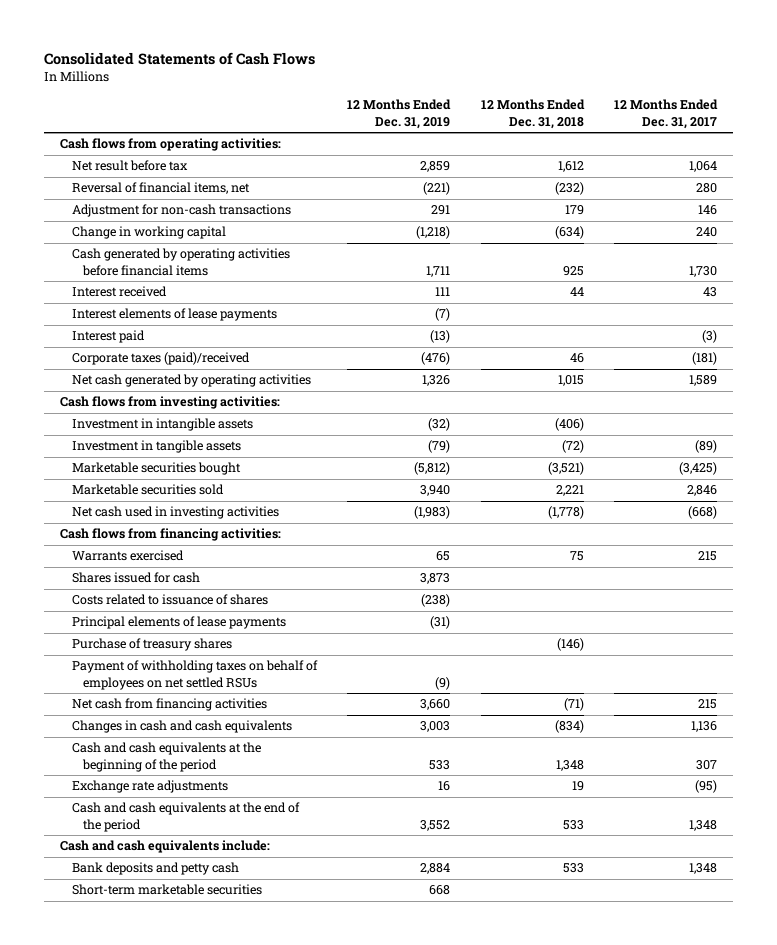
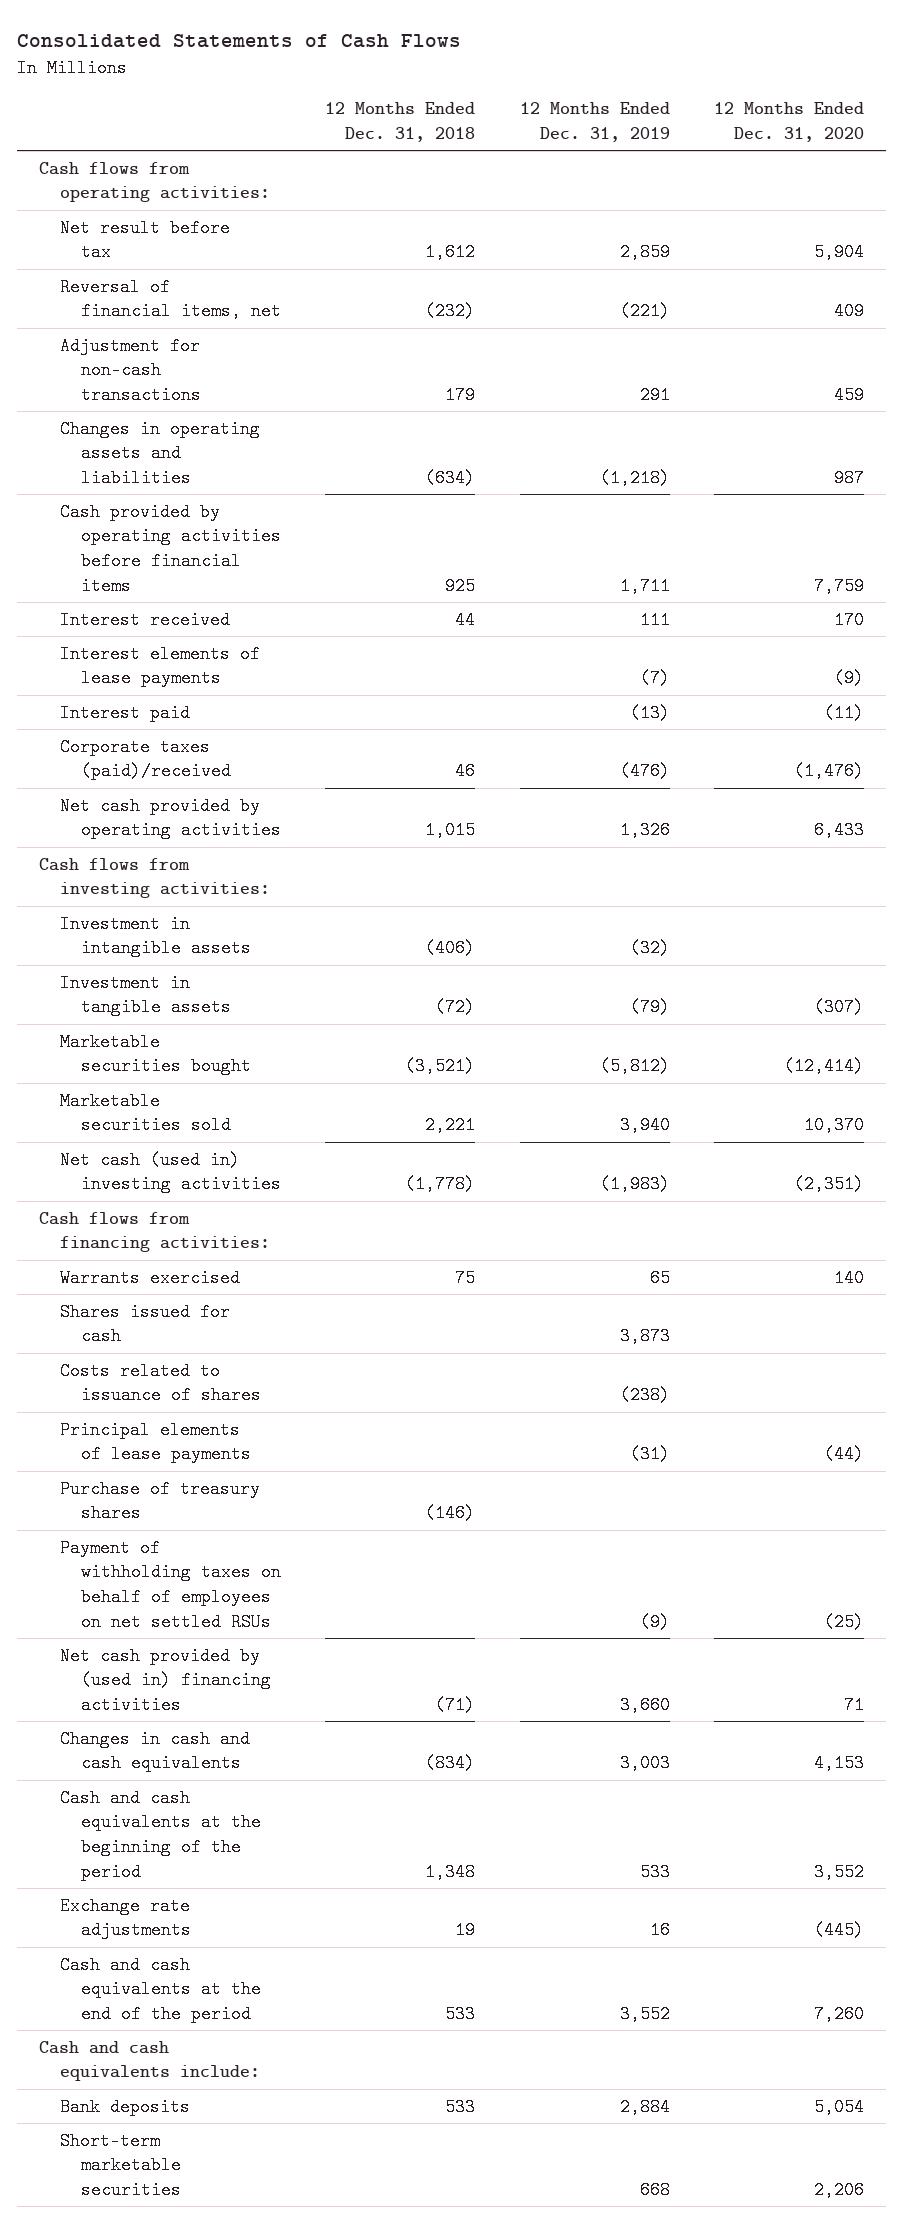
- | 12 Months Ended Dec. 31, 2019 | 12 Months Ended Dec. 31, 2018 | 12 Months Ended Dec. 31, 2017
+ | 12 Months Ended Dec. 31, 2018 | 12 Months Ended Dec. 31, 2019 | 12 Months Ended Dec. 31, 2020
- Change in working capital | (1,218) | (634) | 240
- Cash generated by operating activities before financial items | 1,711 | 925 | 1,730
+ Changes in operating assets and liabilities | (634) | (1,218) | 987
+ Cash provided by operating activities before financial items | 925 | 1,711 | 7,759
- Net cash generated by operating activities | 1,326 | 1,015 | 1,589
+ Net cash provided by operating activities | 1,015 | 1,326 | 6,433
- Net cash used in investing activities | (1,983) | (1,778) | (668)
+ Net cash (used in) investing activities | (1,778) | (1,983) | (2,351)
- Net cash from financing activities | 3,660 | (71) | 215
+ Net cash provided by (used in) financing activities | (71) | 3,660 | 71
- Bank deposits and petty cash | 2,884 | 533 | 1,348
+ Bank deposits | 533 | 2,884 | 5,054

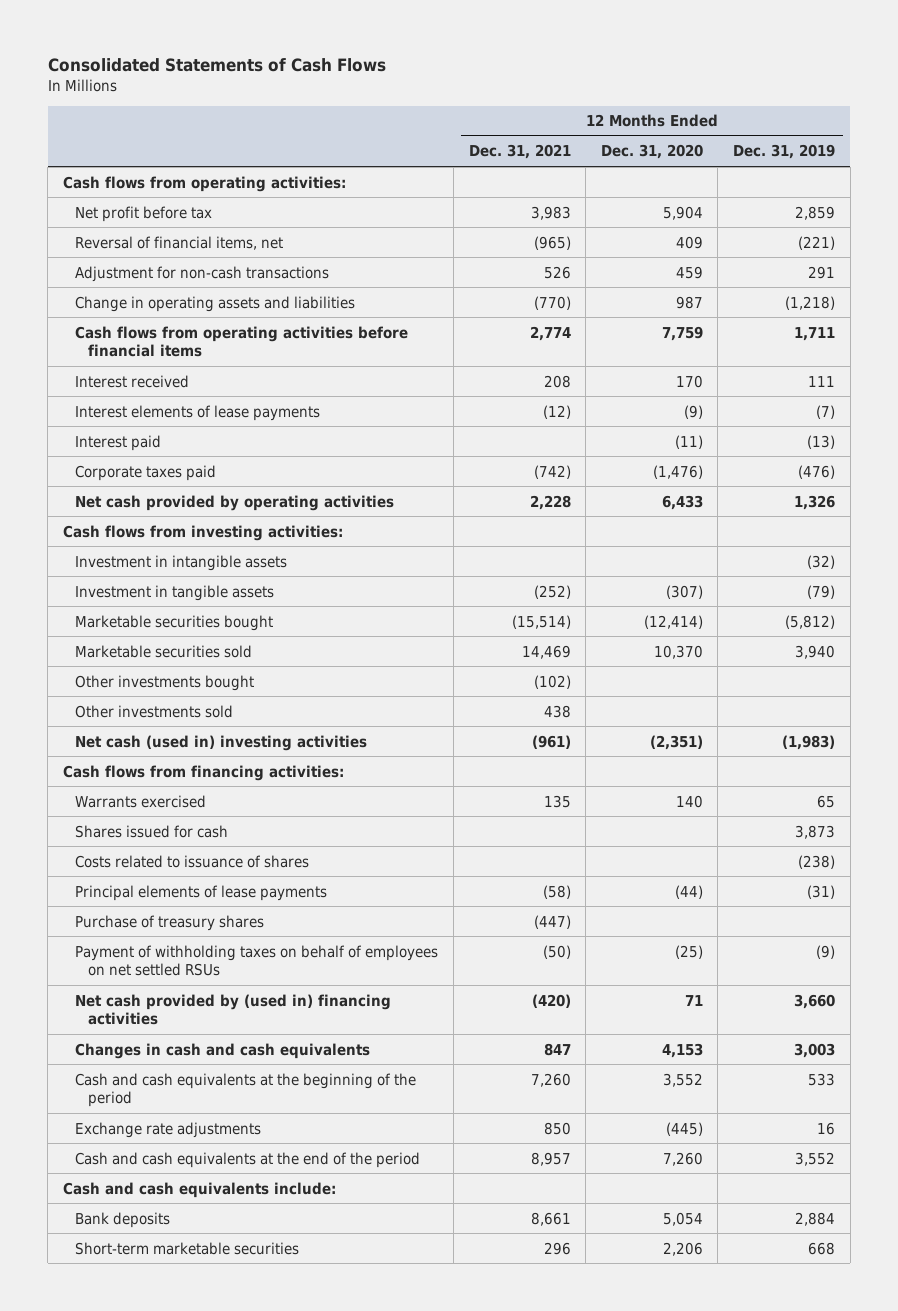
- | 12 Months Ended Dec. 31, 2018 | 12 Months Ended Dec. 31, 2019 | 12 Months Ended Dec. 31, 2020
+ | 12 Months Ended Dec. 31, 2021 | 12 Months Ended Dec. 31, 2020 | 12 Months Ended Dec. 31, 2019
- Net result before tax | 1,612 | 2,859 | 5,904
+ Net profit before tax | 3,983 | 5,904 | 2,859
- Changes in operating assets and liabilities | (634) | (1,218) | 987
- Cash provided by operating activities before financial items | 925 | 1,711 | 7,759
+ Change in operating assets and liabilities | (770) | 987 | (1,218)
+ Cash flows from operating activities before financial items | 2,774 | 7,759 | 1,711
- Corporate taxes (paid)/received | 46 | (476) | (1,476)
+ Corporate taxes paid | (742) | (1,476) | (476)
+ Other investments bought | (102) | |
+ Other investments sold | 438 | |

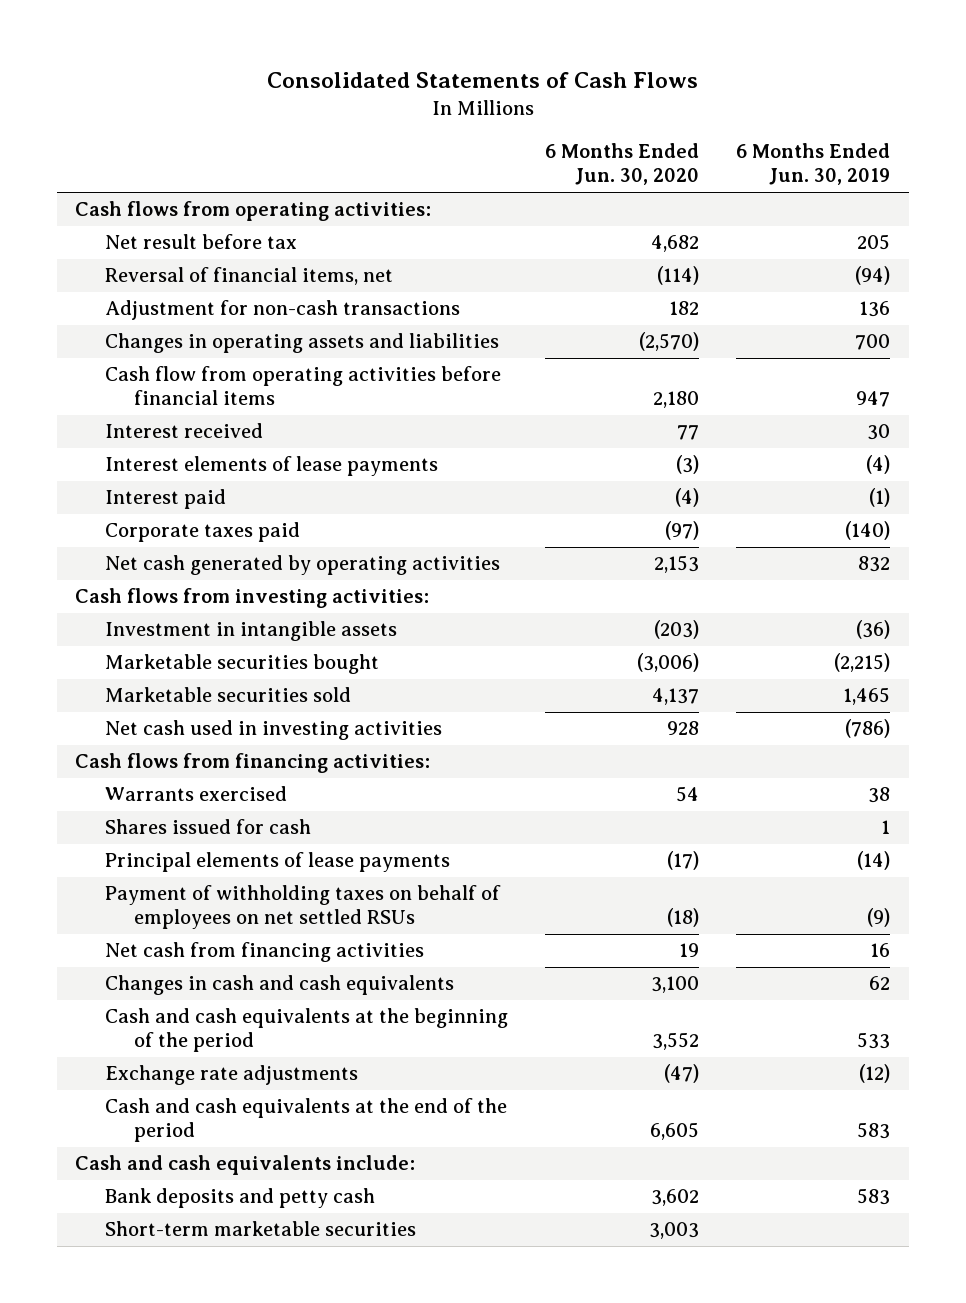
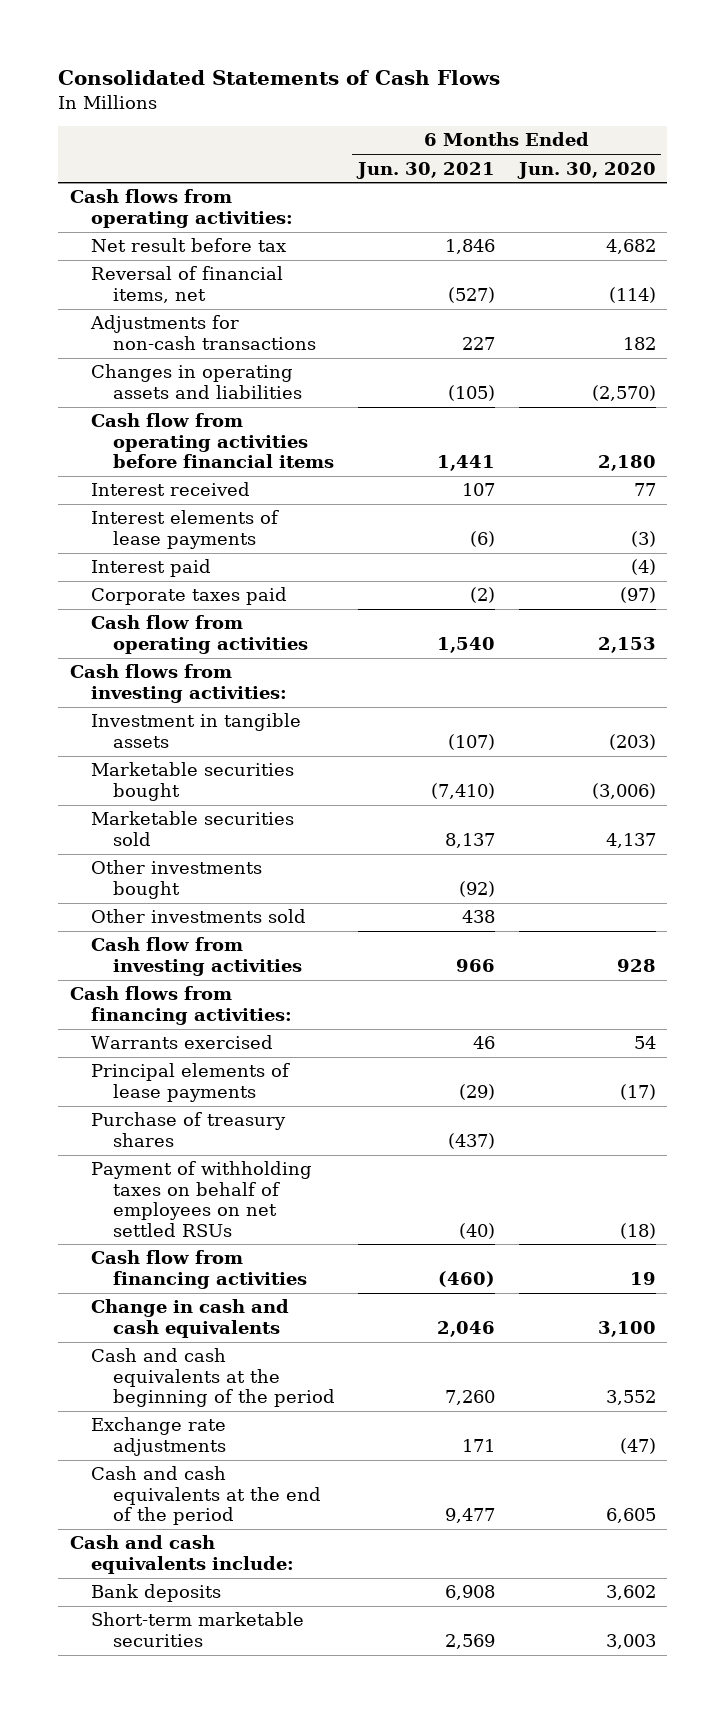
- | 6 Months Ended Jun. 30, 2020 | 6 Months Ended Jun. 30, 2019
+ | 6 Months Ended Jun. 30, 2021 | 6 Months Ended Jun. 30, 2020
- Adjustment for non-cash transactions | 182 | 136
+ Adjustments for non-cash transactions | 227 | 182
- Net cash generated by operating activities | 2,153 | 832
+ Cash flow from operating activities | 1,540 | 2,153
- Investment in intangible assets | (203) | (36)
+ Investment in tangible assets | (107) | (203)
- Net cash used in investing activities | 928 | (786)
+ Other investments bought | (92) |
+ Other investments sold | 438 |
+ Cash flow from investing activities | 966 | 928
- Shares issued for cash | | 1
+ Purchase of treasury shares | (437) |
- Net cash from financing activities | 19 | 16
- Changes in cash and cash equivalents | 3,100 | 62
+ Cash flow from financing activities | (460) | 19
+ Change in cash and cash equivalents | 2,046 | 3,100
- Bank deposits and petty cash | 3,602 | 583
+ Bank deposits | 6,908 | 3,602

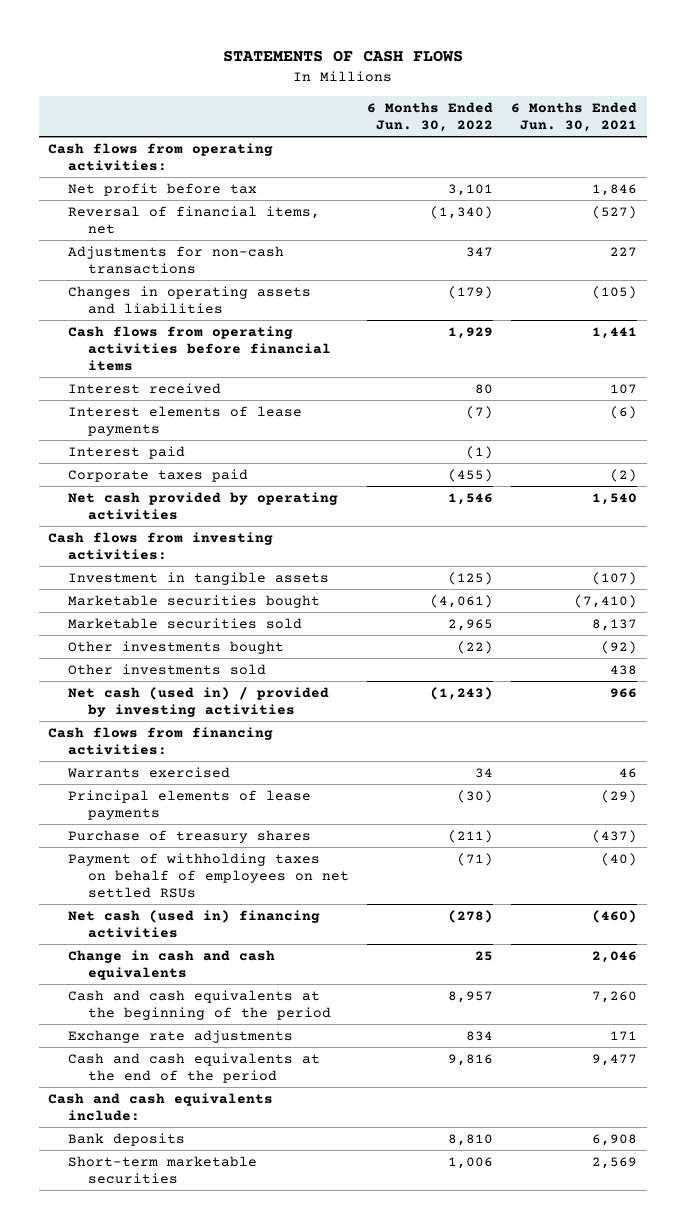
- Consolidated Statements of Cash Flows
+ STATEMENTS OF CASH FLOWS
- | 6 Months Ended Jun. 30, 2021 | 6 Months Ended Jun. 30, 2020
+ | 6 Months Ended Jun. 30, 2022 | 6 Months Ended Jun. 30, 2021
- Net result before tax | 1,846 | 4,682
+ Net profit before tax | 3,101 | 1,846
- Cash flow from operating activities before financial items | 1,441 | 2,180
+ Cash flows from operating activities before financial items | 1,929 | 1,441
- Cash flow from operating activities | 1,540 | 2,153
+ Net cash provided by operating activities | 1,546 | 1,540
- Cash flow from investing activities | 966 | 928
+ Net cash (used in) / provided by investing activities | (1,243) | 966
- Cash flow from financing activities | (460) | 19
+ Net cash (used in) financing activities | (278) | (460)

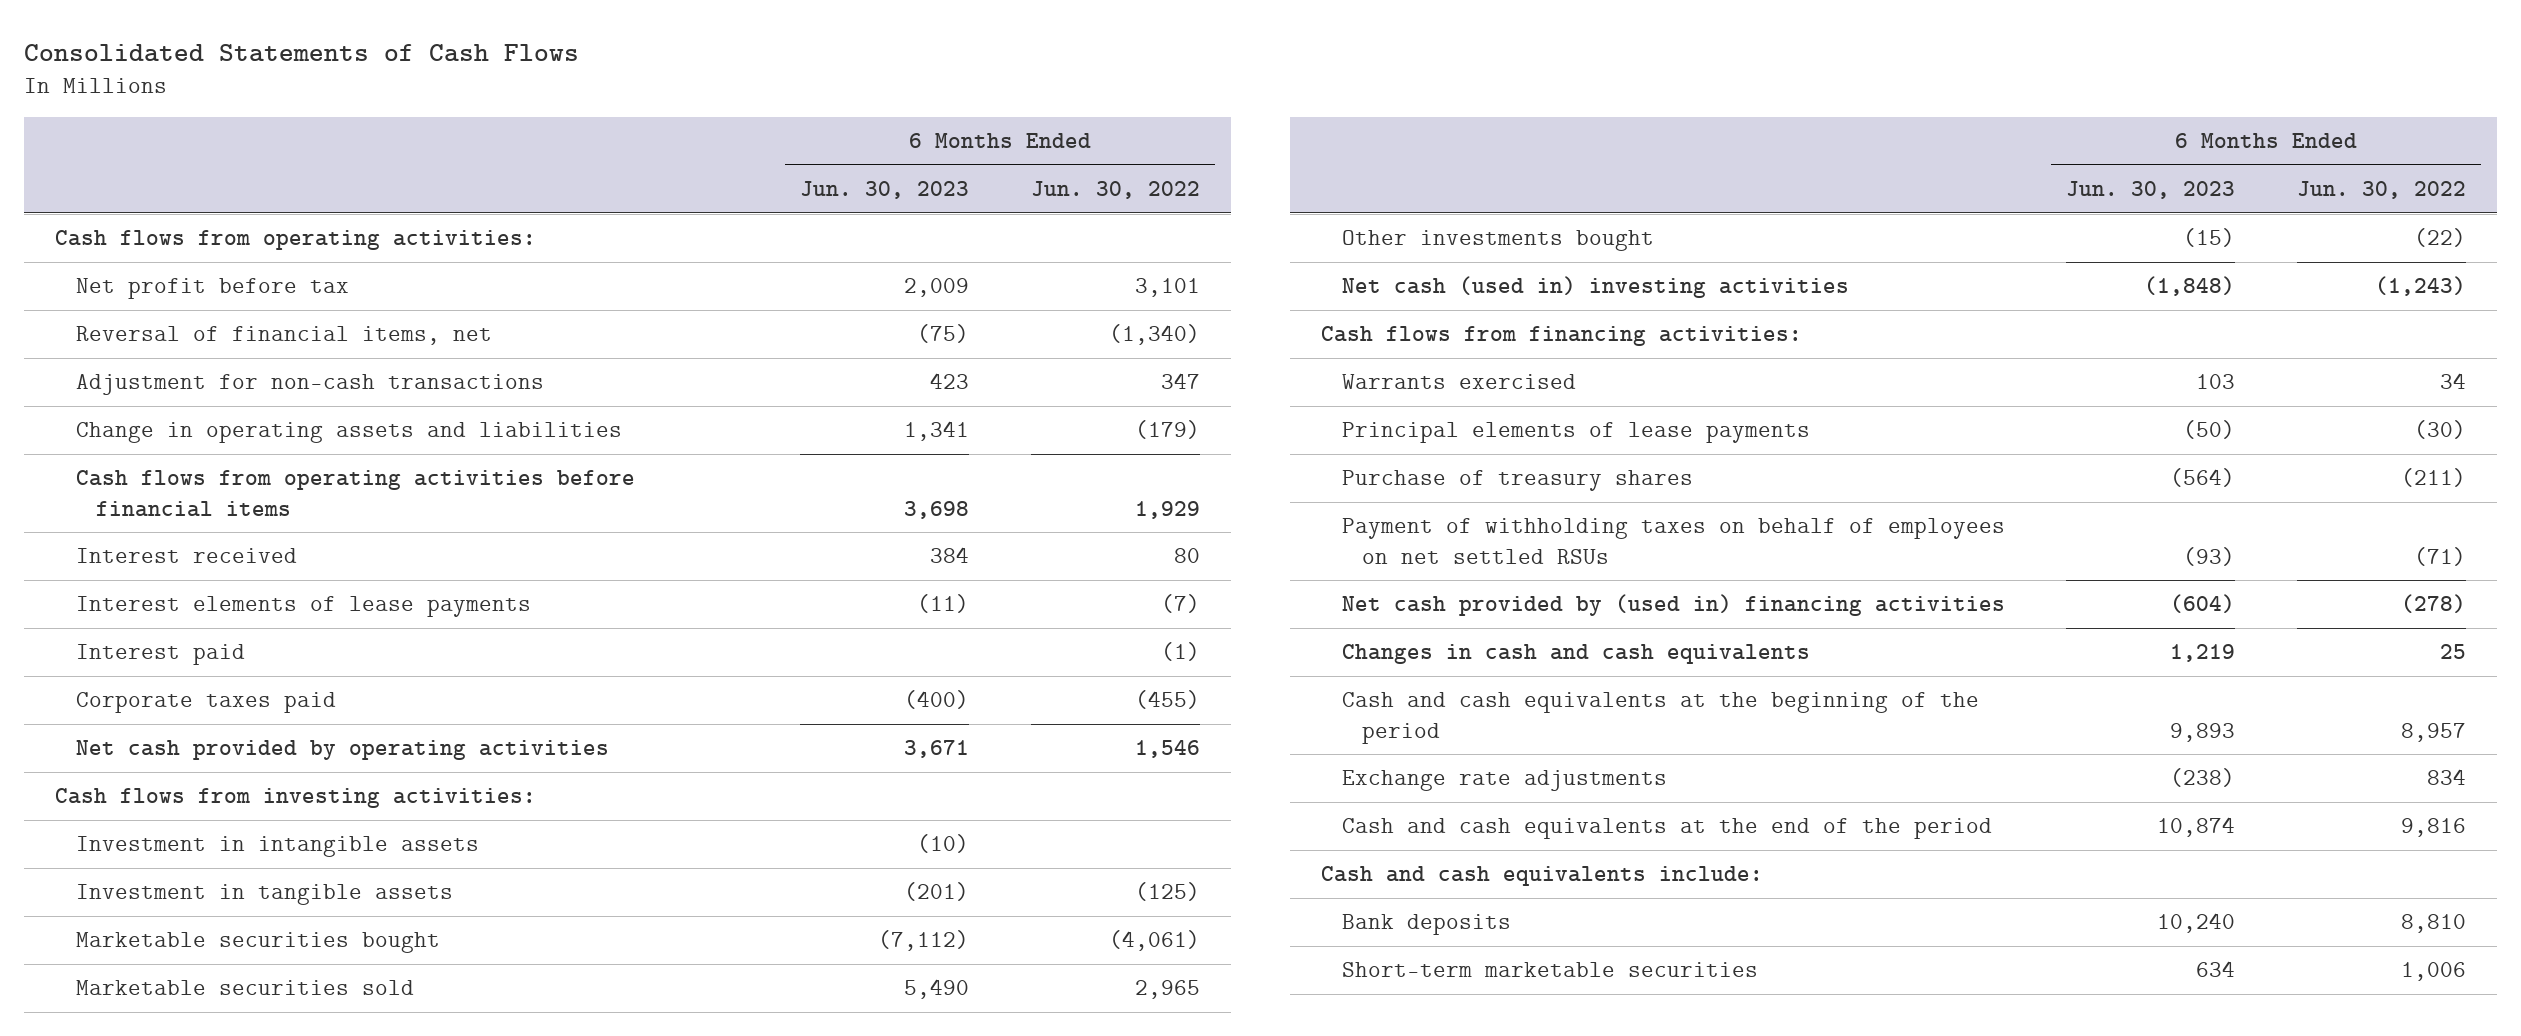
- STATEMENTS OF CASH FLOWS
+ Consolidated Statements of Cash Flows
- | 6 Months Ended Jun. 30, 2022 | 6 Months Ended Jun. 30, 2021
+ | 6 Months Ended Jun. 30, 2023 | 6 Months Ended Jun. 30, 2022
- Adjustments for non-cash transactions | 347 | 227
- Changes in operating assets and liabilities | (179) | (105)
+ Adjustment for non-cash transactions | 423 | 347
+ Change in operating assets and liabilities | 1,341 | (179)
+ Investment in intangible assets | (10) |
- Other investments sold | | 438
- Net cash (used in) / provided by investing activities | (1,243) | 966
+ Net cash (used in) investing activities | (1,848) | (1,243)
- Net cash (used in) financing activities | (278) | (460)
- Change in cash and cash equivalents | 25 | 2,046
+ Net cash provided by (used in) financing activities | (604) | (278)
+ Changes in cash and cash equivalents | 1,219 | 25

